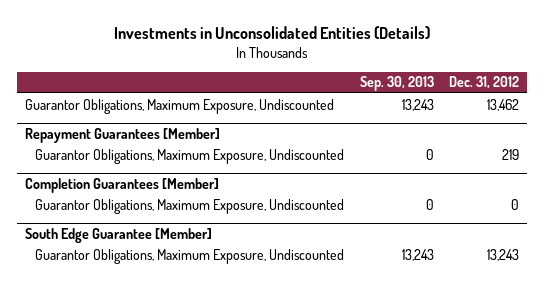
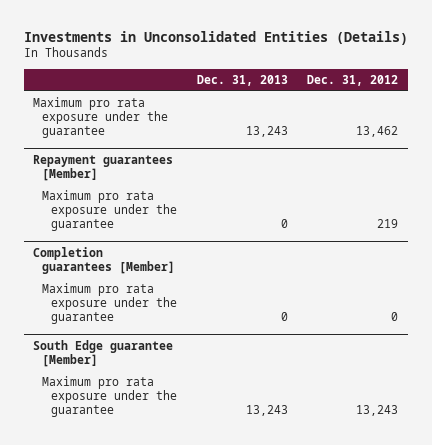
- | Sep. 30, 2013 | Dec. 31, 2012
+ | Dec. 31, 2013 | Dec. 31, 2012
- Guarantor Obligations, Maximum Exposure, Undiscounted | 13,243 | 13,462
- Repayment Guarantees [Member]
- Guarantor Obligations, Maximum Exposure, Undiscounted | 0 | 219
- Completion Guarantees [Member]
- Guarantor Obligations, Maximum Exposure, Undiscounted | 0 | 0
- South Edge Guarantee [Member]
- Guarantor Obligations, Maximum Exposure, Undiscounted | 13,243 | 13,243
+ Maximum pro rata exposure under the guarantee | 13,243 | 13,462
+ Repayment guarantees [Member]
+ Maximum pro rata exposure under the guarantee | 0 | 219
+ Completion guarantees [Member]
+ Maximum pro rata exposure under the guarantee | 0 | 0
+ South Edge guarantee [Member]
+ Maximum pro rata exposure under the guarantee | 13,243 | 13,243

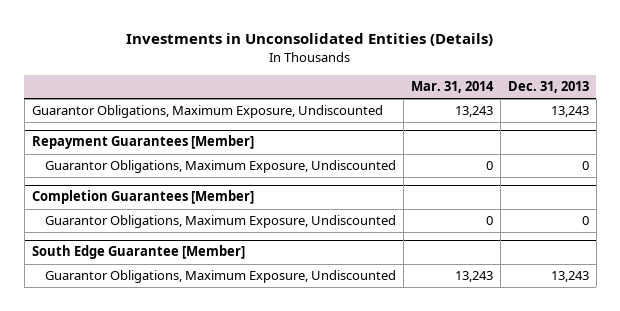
- | Dec. 31, 2013 | Dec. 31, 2012
+ | Mar. 31, 2014 | Dec. 31, 2013
- Maximum pro rata exposure under the guarantee | 13,243 | 13,462
- Repayment guarantees [Member]
- Maximum pro rata exposure under the guarantee | 0 | 219
- Completion guarantees [Member]
- Maximum pro rata exposure under the guarantee | 0 | 0
- South Edge guarantee [Member]
- Maximum pro rata exposure under the guarantee | 13,243 | 13,243
+ Guarantor Obligations, Maximum Exposure, Undiscounted | 13,243 | 13,243
+ Repayment Guarantees [Member]
+ Guarantor Obligations, Maximum Exposure, Undiscounted | 0 | 0
+ Completion Guarantees [Member]
+ Guarantor Obligations, Maximum Exposure, Undiscounted | 0 | 0
+ South Edge Guarantee [Member]
+ Guarantor Obligations, Maximum Exposure, Undiscounted | 13,243 | 13,243

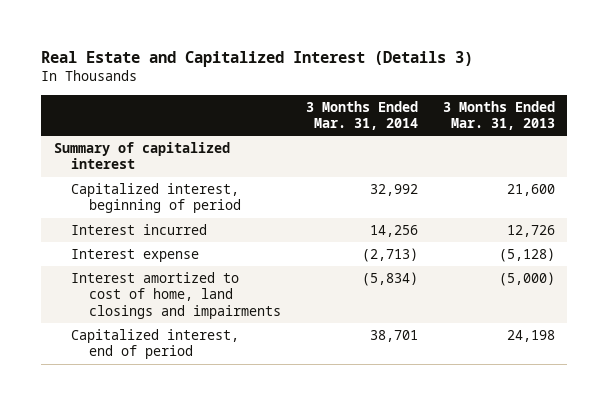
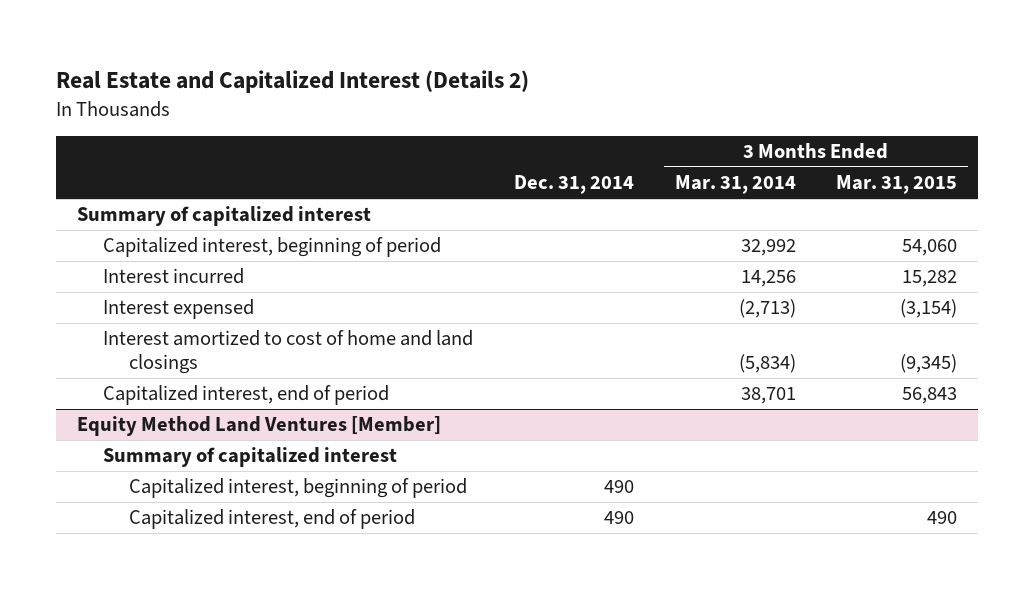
- Real Estate and Capitalized Interest (Details 3)
+ Real Estate and Capitalized Interest (Details 2)
- | 3 Months Ended Mar. 31, 2014 | 3 Months Ended Mar. 31, 2013
+ | Dec. 31, 2014 | 3 Months Ended Mar. 31, 2014 | 3 Months Ended Mar. 31, 2015
- Interest expense | (2,713) | (5,128)
- Interest amortized to cost of home, land closings and impairments | (5,834) | (5,000)
+ Interest expensed | | (2,713) | (3,154)
+ Interest amortized to cost of home and land closings | | (5,834) | (9,345)
+ Equity Method Land Ventures [Member]
+ Summary of capitalized interest
+ Capitalized interest, beginning of period | 490 | |
+ Capitalized interest, end of period | 490 | | 490

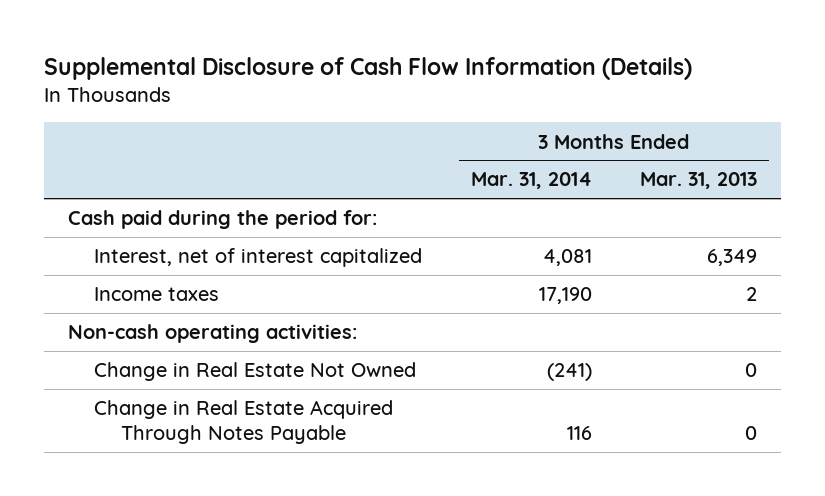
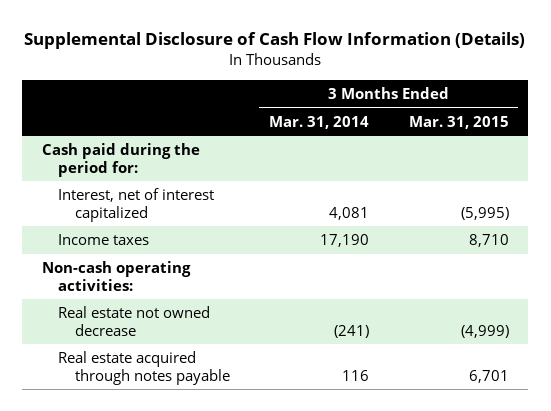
- | 3 Months Ended Mar. 31, 2014 | 3 Months Ended Mar. 31, 2013
+ | 3 Months Ended Mar. 31, 2014 | 3 Months Ended Mar. 31, 2015
- Change in Real Estate Not Owned | (241) | 0
- Change in Real Estate Acquired Through Notes Payable | 116 | 0
+ Real estate not owned decrease | (241) | (4,999)
+ Real estate acquired through notes payable | 116 | 6,701

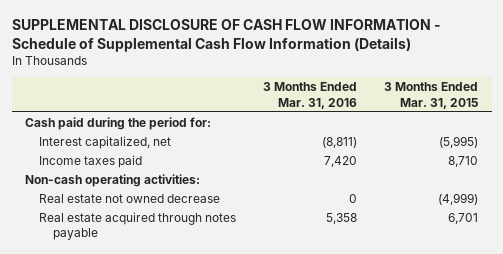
- Supplemental Disclosure of Cash Flow Information (Details)
+ SUPPLEMENTAL DISCLOSURE OF CASH FLOW INFORMATION - Schedule of Supplemental Cash Flow Information (Details)
- | 3 Months Ended Mar. 31, 2014 | 3 Months Ended Mar. 31, 2015
+ | 3 Months Ended Mar. 31, 2016 | 3 Months Ended Mar. 31, 2015
- Interest, net of interest capitalized | 4,081 | (5,995)
- Income taxes | 17,190 | 8,710
+ Interest capitalized, net | (8,811) | (5,995)
+ Income taxes paid | 7,420 | 8,710

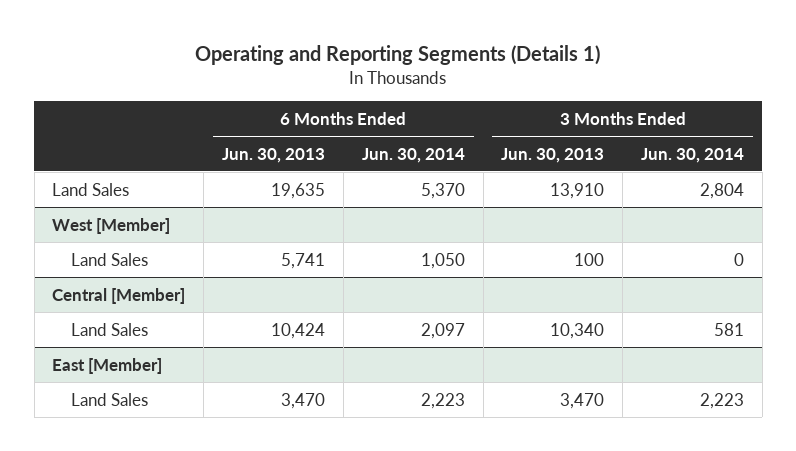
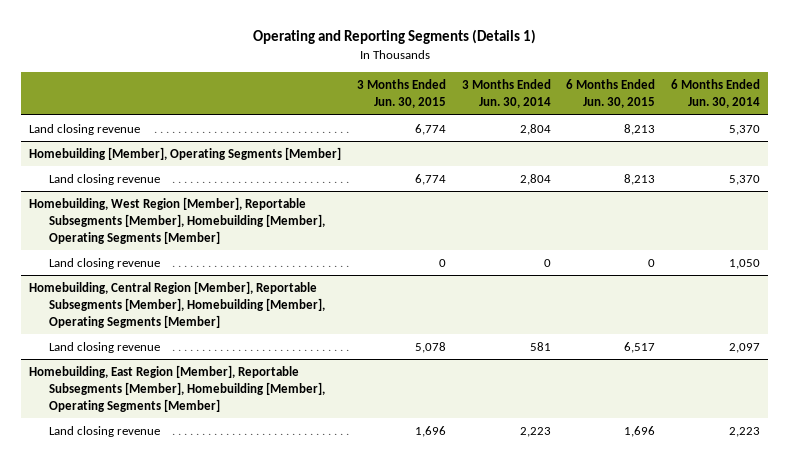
- | 6 Months Ended Jun. 30, 2013 | 6 Months Ended Jun. 30, 2014 | 3 Months Ended Jun. 30, 2013 | 3 Months Ended Jun. 30, 2014
+ | 3 Months Ended Jun. 30, 2015 | 3 Months Ended Jun. 30, 2014 | 6 Months Ended Jun. 30, 2015 | 6 Months Ended Jun. 30, 2014
- Land Sales | 19,635 | 5,370 | 13,910 | 2,804
- West [Member]
- Land Sales | 5,741 | 1,050 | 100 | 0
- Central [Member]
- Land Sales | 10,424 | 2,097 | 10,340 | 581
- East [Member]
- Land Sales | 3,470 | 2,223 | 3,470 | 2,223
+ Land closing revenue | 6,774 | 2,804 | 8,213 | 5,370
+ Homebuilding [Member], Operating Segments [Member]
+ Land closing revenue | 6,774 | 2,804 | 8,213 | 5,370
+ Homebuilding, West Region [Member], Reportable Subsegments [Member], Homebuilding [Member], Operating Segments [Member]
+ Land closing revenue | 0 | 0 | 0 | 1,050
+ Homebuilding, Central Region [Member], Reportable Subsegments [Member], Homebuilding [Member], Operating Segments [Member]
+ Land closing revenue | 5,078 | 581 | 6,517 | 2,097
+ Homebuilding, East Region [Member], Reportable Subsegments [Member], Homebuilding [Member], Operating Segments [Member]
+ Land closing revenue | 1,696 | 2,223 | 1,696 | 2,223

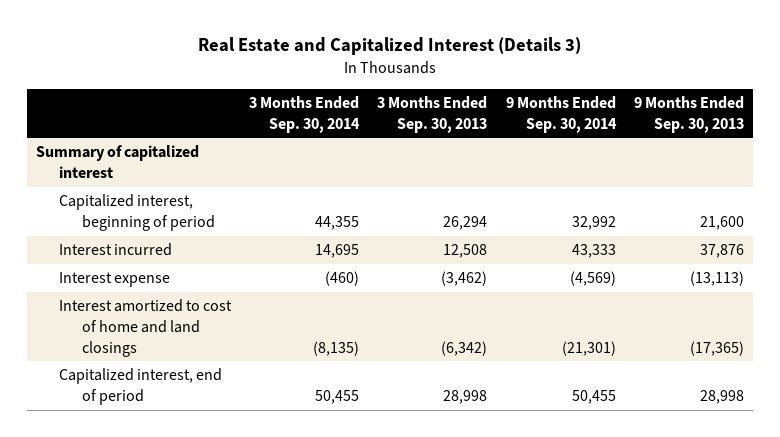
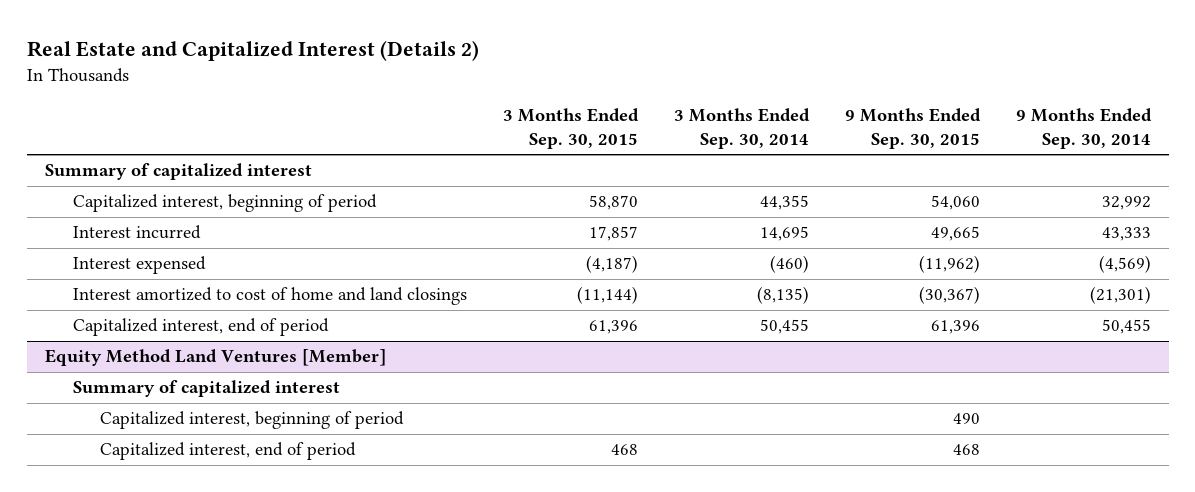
- Real Estate and Capitalized Interest (Details 3)
+ Real Estate and Capitalized Interest (Details 2)
- | 3 Months Ended Sep. 30, 2014 | 3 Months Ended Sep. 30, 2013 | 9 Months Ended Sep. 30, 2014 | 9 Months Ended Sep. 30, 2013
+ | 3 Months Ended Sep. 30, 2015 | 3 Months Ended Sep. 30, 2014 | 9 Months Ended Sep. 30, 2015 | 9 Months Ended Sep. 30, 2014
- Interest expense | (460) | (3,462) | (4,569) | (13,113)
+ Interest expensed | (4,187) | (460) | (11,962) | (4,569)
+ Equity Method Land Ventures [Member]
+ Summary of capitalized interest
+ Capitalized interest, beginning of period | | | 490 |
+ Capitalized interest, end of period | 468 | | 468 |

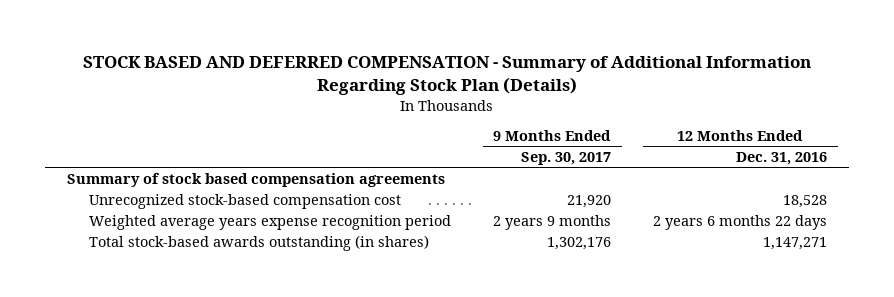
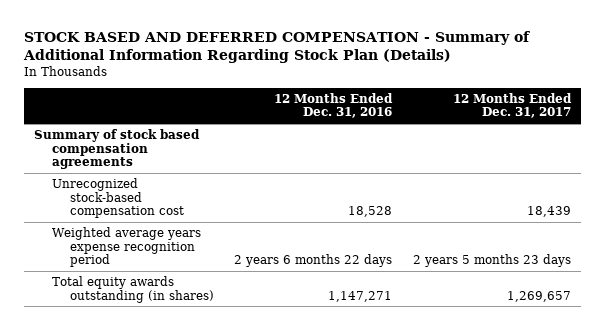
- | 9 Months Ended Sep. 30, 2017 | 12 Months Ended Dec. 31, 2016
+ | 12 Months Ended Dec. 31, 2016 | 12 Months Ended Dec. 31, 2017
- Total stock-based awards outstanding (in shares) | 1,302,176 | 1,147,271
+ Total equity awards outstanding (in shares) | 1,147,271 | 1,269,657

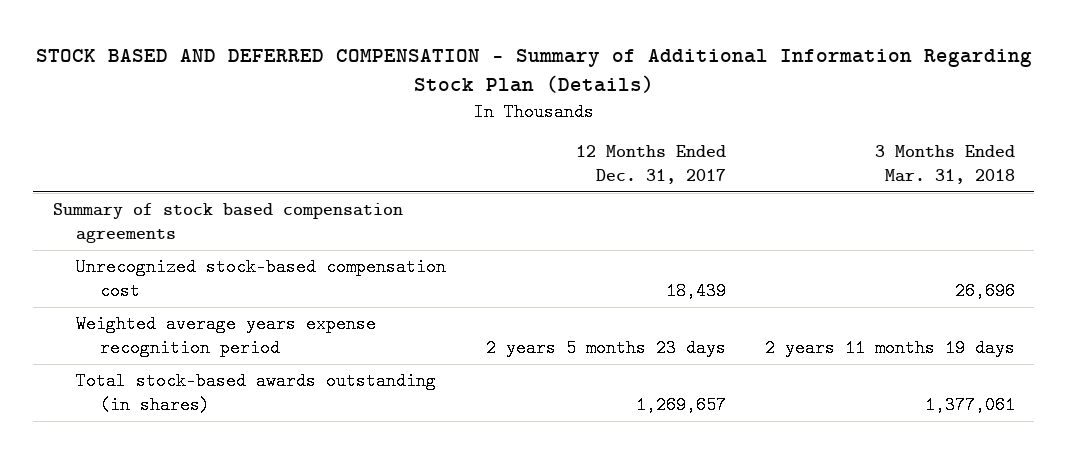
- | 12 Months Ended Dec. 31, 2016 | 12 Months Ended Dec. 31, 2017
+ | 12 Months Ended Dec. 31, 2017 | 3 Months Ended Mar. 31, 2018
- Total equity awards outstanding (in shares) | 1,147,271 | 1,269,657
+ Total stock-based awards outstanding (in shares) | 1,269,657 | 1,377,061

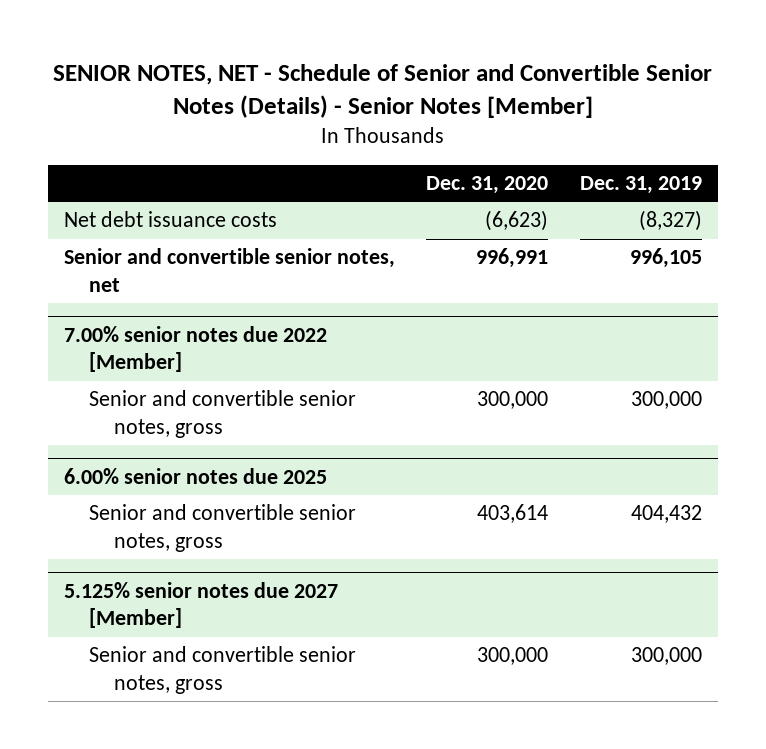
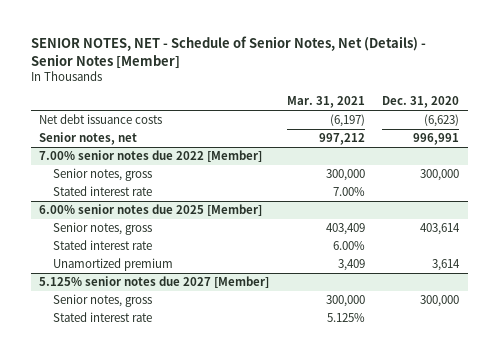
- SENIOR NOTES, NET - Schedule of Senior and Convertible Senior Notes (Details) - Senior Notes [Member]
+ SENIOR NOTES, NET - Schedule of Senior Notes, Net (Details) - Senior Notes [Member]
- | Dec. 31, 2020 | Dec. 31, 2019
+ | Mar. 31, 2021 | Dec. 31, 2020
- Senior and convertible senior notes, net | 996,991 | 996,105
+ Senior notes, net | 997,212 | 996,991
@ 7.00% senior notes due 2022 [Member]
- Senior and convertible senior notes, gross | 300,000 | 300,000
- 6.00% senior notes due 2025
- Senior and convertible senior notes, gross | 403,614 | 404,432
@ 7.00% senior notes due 2022 [Member]
+ Senior notes, gross | 300,000 | 300,000
+ Stated interest rate | 7.00% |
+ 6.00% senior notes due 2025 [Member]
+ Senior notes, gross | 403,409 | 403,614
+ Stated interest rate | 6.00% |
+ Unamortized premium | 3,409 | 3,614
@ 5.125% senior notes due 2027 [Member]
- Senior and convertible senior notes, gross | 300,000 | 300,000
+ Senior notes, gross | 300,000 | 300,000
+ Stated interest rate | 5.125% |

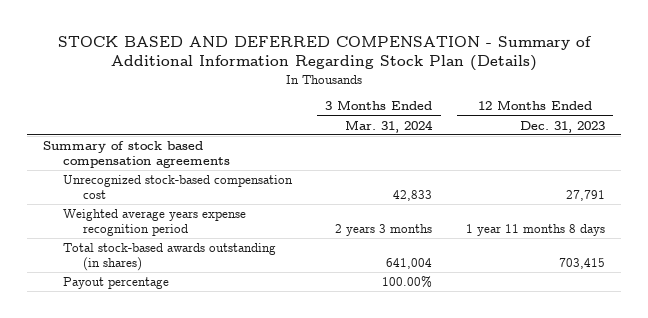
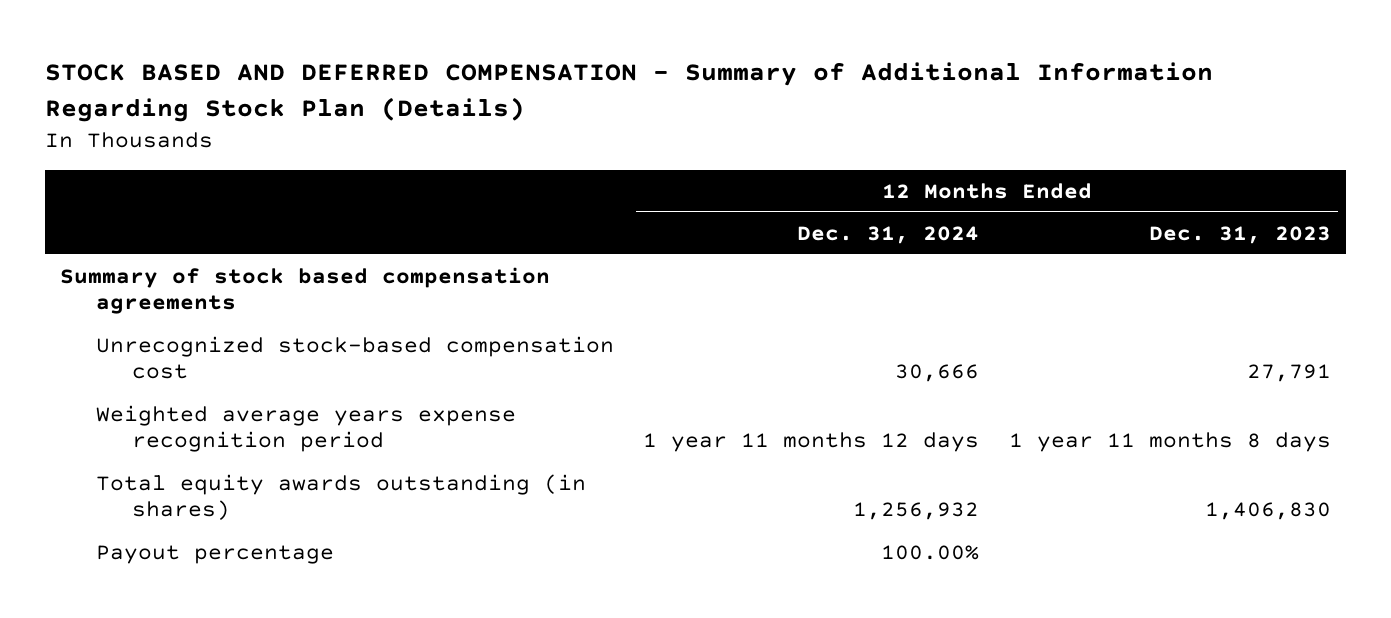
- | 3 Months Ended Mar. 31, 2024 | 12 Months Ended Dec. 31, 2023
+ | 12 Months Ended Dec. 31, 2024 | 12 Months Ended Dec. 31, 2023
- Total stock-based awards outstanding (in shares) | 641,004 | 703,415
+ Total equity awards outstanding (in shares) | 1,256,932 | 1,406,830

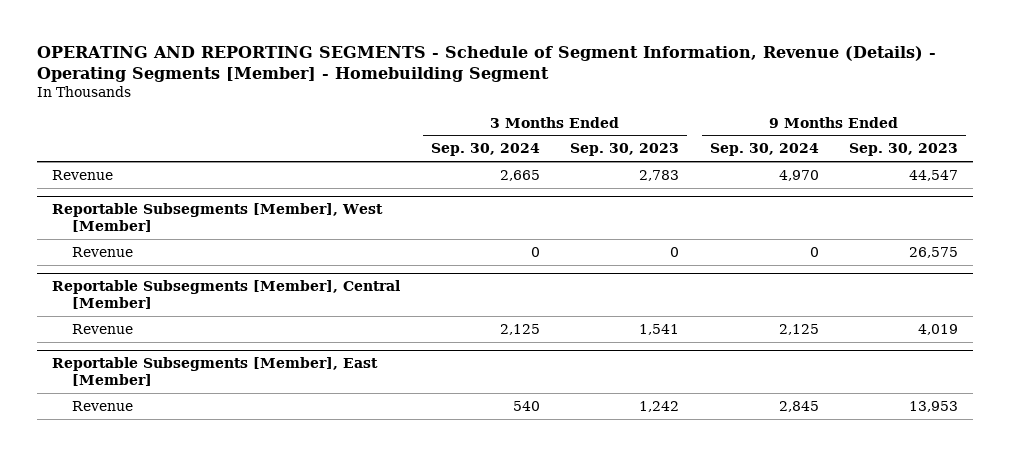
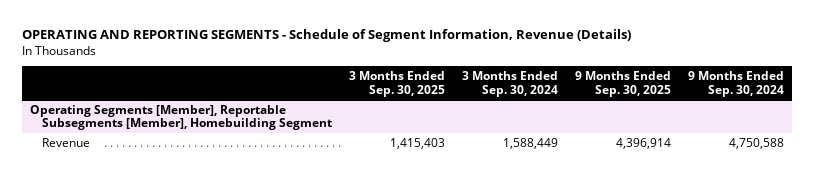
- OPERATING AND REPORTING SEGMENTS - Schedule of Segment Information, Revenue (Details) - Operating Segments [Member] - Homebuilding Segment
+ OPERATING AND REPORTING SEGMENTS - Schedule of Segment Information, Revenue (Details)
- | 3 Months Ended Sep. 30, 2024 | 3 Months Ended Sep. 30, 2023 | 9 Months Ended Sep. 30, 2024 | 9 Months Ended Sep. 30, 2023
+ | 3 Months Ended Sep. 30, 2025 | 3 Months Ended Sep. 30, 2024 | 9 Months Ended Sep. 30, 2025 | 9 Months Ended Sep. 30, 2024
- Revenue | 2,665 | 2,783 | 4,970 | 44,547
- Reportable Subsegments [Member], West [Member]
- Revenue | 0 | 0 | 0 | 26,575
- Reportable Subsegments [Member], Central [Member]
- Revenue | 2,125 | 1,541 | 2,125 | 4,019
- Reportable Subsegments [Member], East [Member]
- Revenue | 540 | 1,242 | 2,845 | 13,953
+ Operating Segments [Member], Reportable Subsegments [Member], Homebuilding Segment
+ Revenue | 1,415,403 | 1,588,449 | 4,396,914 | 4,750,588

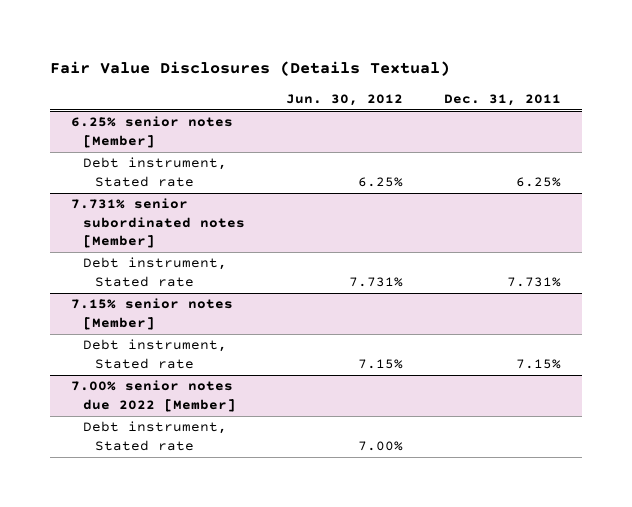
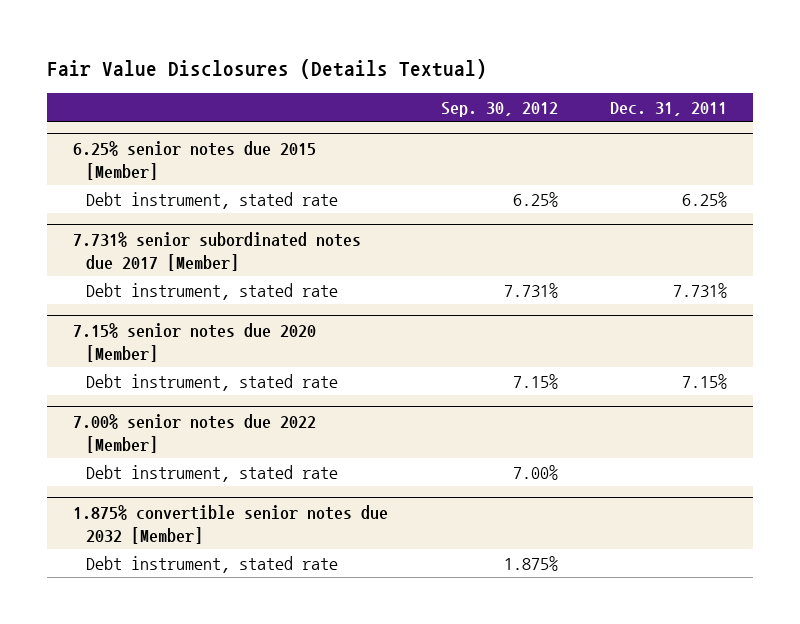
- | Jun. 30, 2012 | Dec. 31, 2011
+ | Sep. 30, 2012 | Dec. 31, 2011
- 6.25% senior notes [Member]
- Debt instrument, Stated rate | 6.25% | 6.25%
- 7.731% senior subordinated notes [Member]
- Debt instrument, Stated rate | 7.731% | 7.731%
- 7.15% senior notes [Member]
- Debt instrument, Stated rate | 7.15% | 7.15%
+ 6.25% senior notes due 2015 [Member]
+ Debt instrument, stated rate | 6.25% | 6.25%
+ 7.731% senior subordinated notes due 2017 [Member]
+ Debt instrument, stated rate | 7.731% | 7.731%
+ 7.15% senior notes due 2020 [Member]
+ Debt instrument, stated rate | 7.15% | 7.15%
@ 7.00% senior notes due 2022 [Member]
- Debt instrument, Stated rate | 7.00% |
+ Debt instrument, stated rate | 7.00% |
+ 1.875% convertible senior notes due 2032 [Member]
+ Debt instrument, stated rate | 1.875% |

